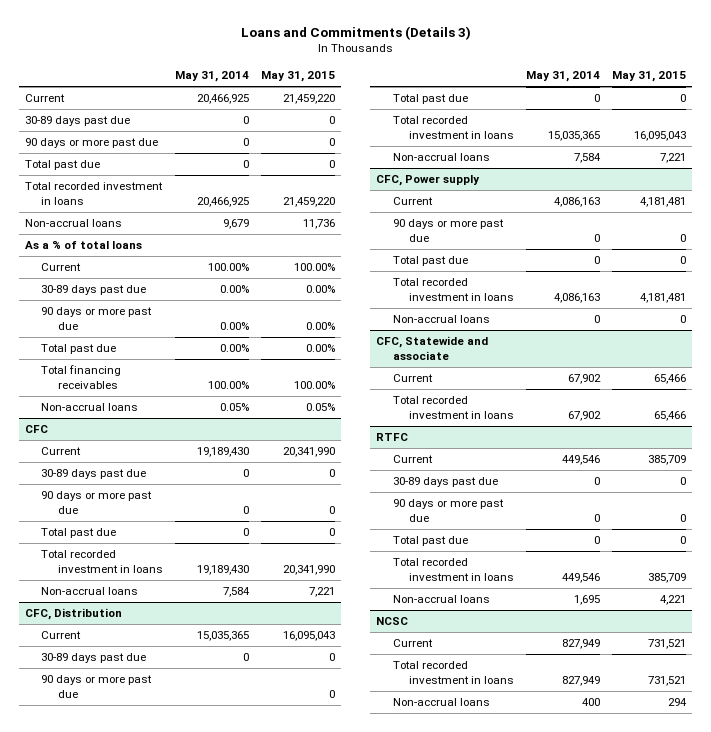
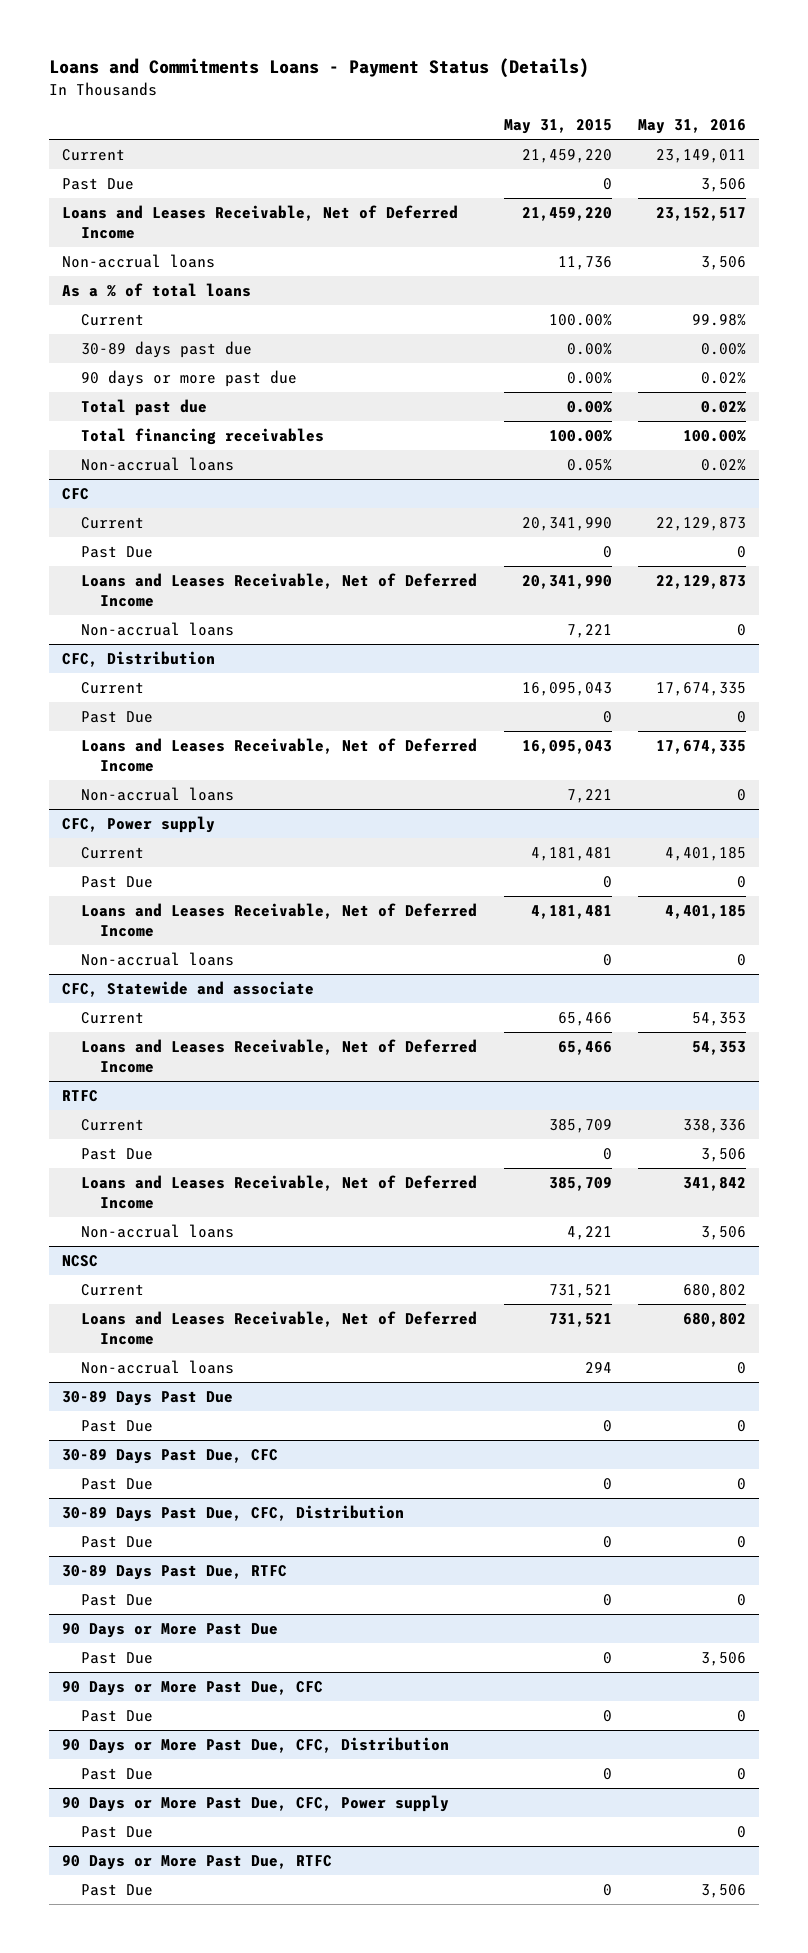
- Loans and Commitments (Details 3)
+ Loans and Commitments Loans - Payment Status (Details)
- | May 31, 2014 | May 31, 2015
+ | May 31, 2015 | May 31, 2016
- 30-89 days past due | 0 | 0
- 90 days or more past due | 0 | 0
- Total past due | 0 | 0
- Total recorded investment in loans | 20,466,925 | 21,459,220
+ Past Due | 0 | 3,506
+ Loans and Leases Receivable, Net of Deferred Income | 21,459,220 | 23,152,517
@ CFC
- 30-89 days past due | 0 | 0
- 90 days or more past due | 0 | 0
- Total past due | 0 | 0
- Total recorded investment in loans | 19,189,430 | 20,341,990
+ Past Due | 0 | 0
+ Loans and Leases Receivable, Net of Deferred Income | 20,341,990 | 22,129,873
@ CFC, Distribution
- 30-89 days past due | 0 | 0
- 90 days or more past due | | 0
- Total past due | 0 | 0
- Total recorded investment in loans | 15,035,365 | 16,095,043
+ Past Due | 0 | 0
+ Loans and Leases Receivable, Net of Deferred Income | 16,095,043 | 17,674,335
@ CFC, Power supply
- 90 days or more past due | 0 | 0
- Total past due | 0 | 0
- Total recorded investment in loans | 4,086,163 | 4,181,481
+ Past Due | 0 | 0
+ Loans and Leases Receivable, Net of Deferred Income | 4,181,481 | 4,401,185
@ CFC, Statewide and associate
- Total recorded investment in loans | 67,902 | 65,466
+ Loans and Leases Receivable, Net of Deferred Income | 65,466 | 54,353
@ RTFC
- 30-89 days past due | 0 | 0
- 90 days or more past due | 0 | 0
- Total past due | 0 | 0
- Total recorded investment in loans | 449,546 | 385,709
+ Past Due | 0 | 3,506
+ Loans and Leases Receivable, Net of Deferred Income | 385,709 | 341,842
@ NCSC
- Total recorded investment in loans | 827,949 | 731,521
+ Loans and Leases Receivable, Net of Deferred Income | 731,521 | 680,802
+ 30-89 Days Past Due
+ Past Due | 0 | 0
+ 30-89 Days Past Due, CFC
+ Past Due | 0 | 0
+ 30-89 Days Past Due, CFC, Distribution
+ Past Due | 0 | 0
+ 30-89 Days Past Due, RTFC
+ Past Due | 0 | 0
+ 90 Days or More Past Due
+ Past Due | 0 | 3,506
+ 90 Days or More Past Due, CFC
+ Past Due | 0 | 0
+ 90 Days or More Past Due, CFC, Distribution
+ Past Due | 0 | 0
+ 90 Days or More Past Due, CFC, Power supply
+ Past Due | | 0
+ 90 Days or More Past Due, RTFC
+ Past Due | 0 | 3,506

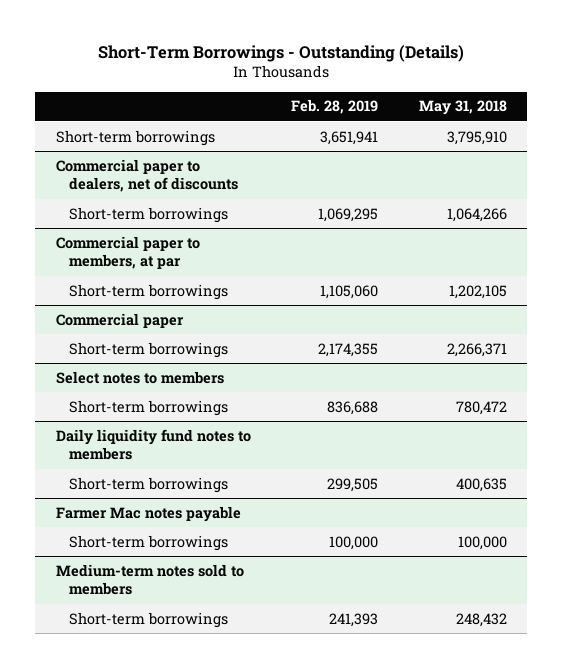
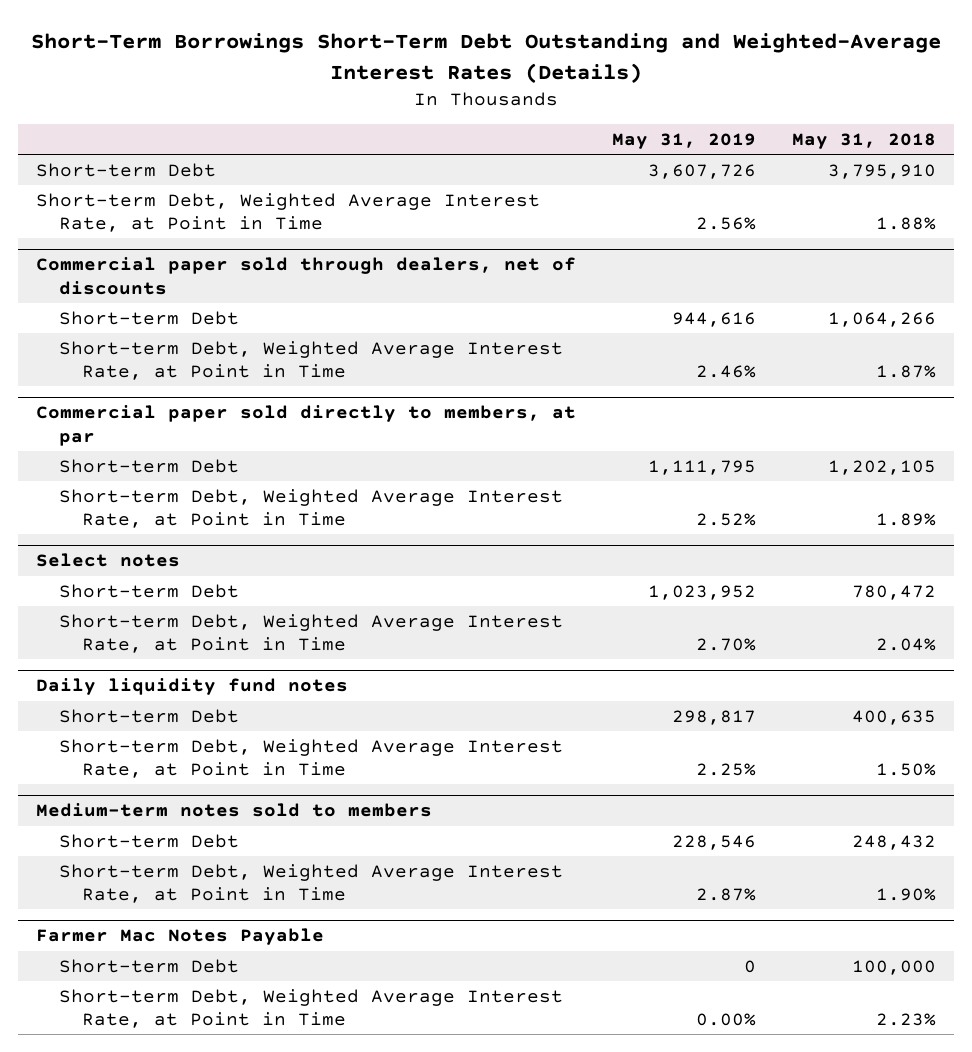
- Short-Term Borrowings - Outstanding (Details)
+ Short-Term Borrowings Short-Term Debt Outstanding and Weighted-Average Interest Rates (Details)
- | Feb. 28, 2019 | May 31, 2018
+ | May 31, 2019 | May 31, 2018
- Short-term borrowings | 3,651,941 | 3,795,910
- Commercial paper to dealers, net of discounts
- Short-term borrowings | 1,069,295 | 1,064,266
- Commercial paper to members, at par
- Short-term borrowings | 1,105,060 | 1,202,105
- Commercial paper
- Short-term borrowings | 2,174,355 | 2,266,371
- Select notes to members
- Short-term borrowings | 836,688 | 780,472
- Daily liquidity fund notes to members
- Short-term borrowings | 299,505 | 400,635
- Farmer Mac notes payable
- Short-term borrowings | 100,000 | 100,000
+ Short-term Debt | 3,607,726 | 3,795,910
+ Short-term Debt, Weighted Average Interest Rate, at Point in Time | 2.56% | 1.88%
+ Commercial paper sold through dealers, net of discounts
+ Short-term Debt | 944,616 | 1,064,266
+ Short-term Debt, Weighted Average Interest Rate, at Point in Time | 2.46% | 1.87%
+ Commercial paper sold directly to members, at par
+ Short-term Debt | 1,111,795 | 1,202,105
+ Short-term Debt, Weighted Average Interest Rate, at Point in Time | 2.52% | 1.89%
+ Select notes
+ Short-term Debt | 1,023,952 | 780,472
+ Short-term Debt, Weighted Average Interest Rate, at Point in Time | 2.70% | 2.04%
+ Daily liquidity fund notes
+ Short-term Debt | 298,817 | 400,635
+ Short-term Debt, Weighted Average Interest Rate, at Point in Time | 2.25% | 1.50%
@ Medium-term notes sold to members
- Short-term borrowings | 241,393 | 248,432
+ Short-term Debt | 228,546 | 248,432
+ Short-term Debt, Weighted Average Interest Rate, at Point in Time | 2.87% | 1.90%
+ Farmer Mac Notes Payable
+ Short-term Debt | 0 | 100,000
+ Short-term Debt, Weighted Average Interest Rate, at Point in Time | 0.00% | 2.23%

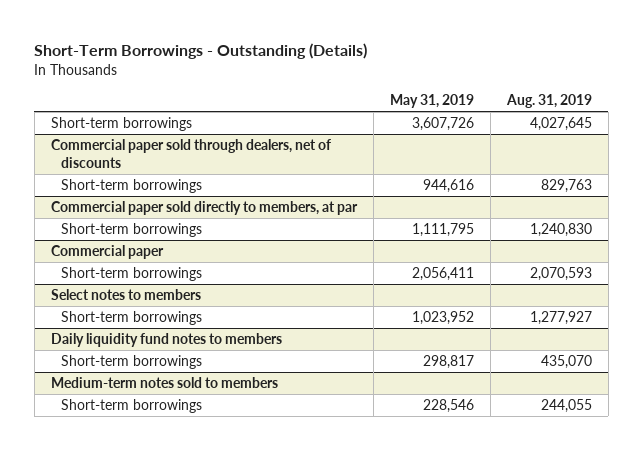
- Short-Term Borrowings Short-Term Debt Outstanding and Weighted-Average Interest Rates (Details)
+ Short-Term Borrowings - Outstanding (Details)
- | May 31, 2019 | May 31, 2018
+ | May 31, 2019 | Aug. 31, 2019
- Short-term Debt | 3,607,726 | 3,795,910
- Short-term Debt, Weighted Average Interest Rate, at Point in Time | 2.56% | 1.88%
+ Short-term borrowings | 3,607,726 | 4,027,645
@ Commercial paper sold through dealers, net of discounts
- Short-term Debt | 944,616 | 1,064,266
- Short-term Debt, Weighted Average Interest Rate, at Point in Time | 2.46% | 1.87%
+ Short-term borrowings | 944,616 | 829,763
@ Commercial paper sold directly to members, at par
- Short-term Debt | 1,111,795 | 1,202,105
- Short-term Debt, Weighted Average Interest Rate, at Point in Time | 2.52% | 1.89%
- Select notes
- Short-term Debt | 1,023,952 | 780,472
- Short-term Debt, Weighted Average Interest Rate, at Point in Time | 2.70% | 2.04%
- Daily liquidity fund notes
- Short-term Debt | 298,817 | 400,635
- Short-term Debt, Weighted Average Interest Rate, at Point in Time | 2.25% | 1.50%
@ Commercial paper sold directly to members, at par
+ Short-term borrowings | 1,111,795 | 1,240,830
+ Commercial paper
+ Short-term borrowings | 2,056,411 | 2,070,593
+ Select notes to members
+ Short-term borrowings | 1,023,952 | 1,277,927
+ Daily liquidity fund notes to members
+ Short-term borrowings | 298,817 | 435,070
@ Medium-term notes sold to members
- Short-term Debt | 228,546 | 248,432
- Short-term Debt, Weighted Average Interest Rate, at Point in Time | 2.87% | 1.90%
- Farmer Mac Notes Payable
- Short-term Debt | 0 | 100,000
- Short-term Debt, Weighted Average Interest Rate, at Point in Time | 0.00% | 2.23%
@ Medium-term notes sold to members
+ Short-term borrowings | 228,546 | 244,055

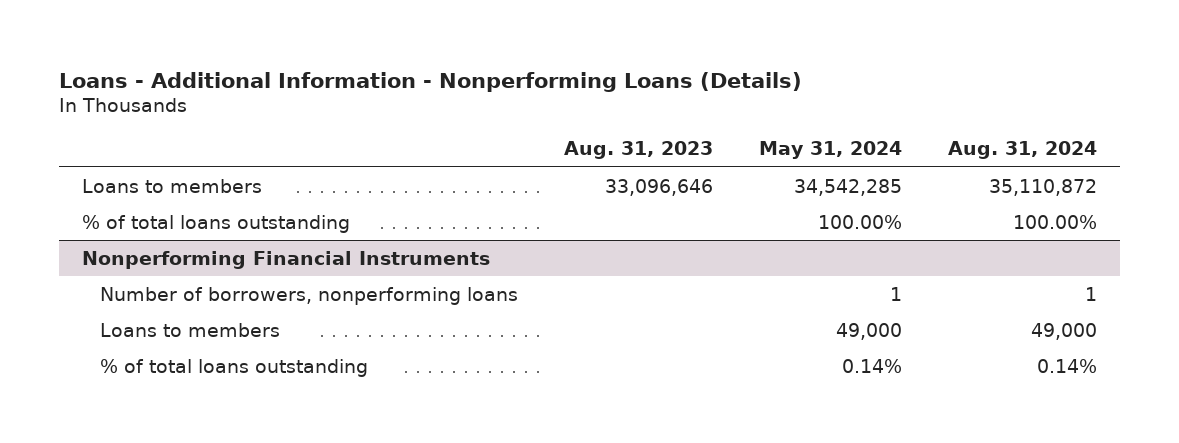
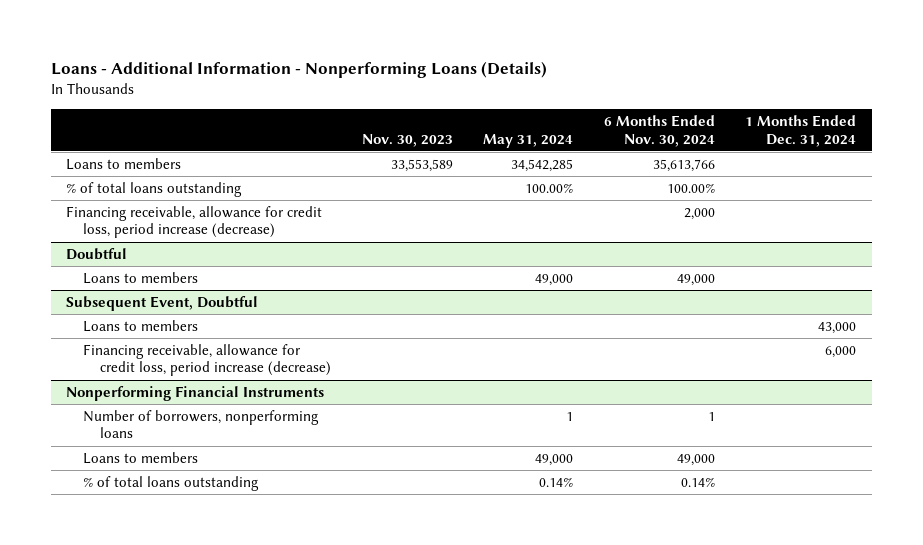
- | Aug. 31, 2023 | May 31, 2024 | Aug. 31, 2024
+ | Nov. 30, 2023 | May 31, 2024 | 6 Months Ended Nov. 30, 2024 | 1 Months Ended Dec. 31, 2024
+ Financing receivable, allowance for credit loss, period increase (decrease) | | | 2,000 |
+ Doubtful
+ Loans to members | | 49,000 | 49,000 |
+ Subsequent Event, Doubtful
+ Loans to members | | | | 43,000
+ Financing receivable, allowance for credit loss, period increase (decrease) | | | | 6,000

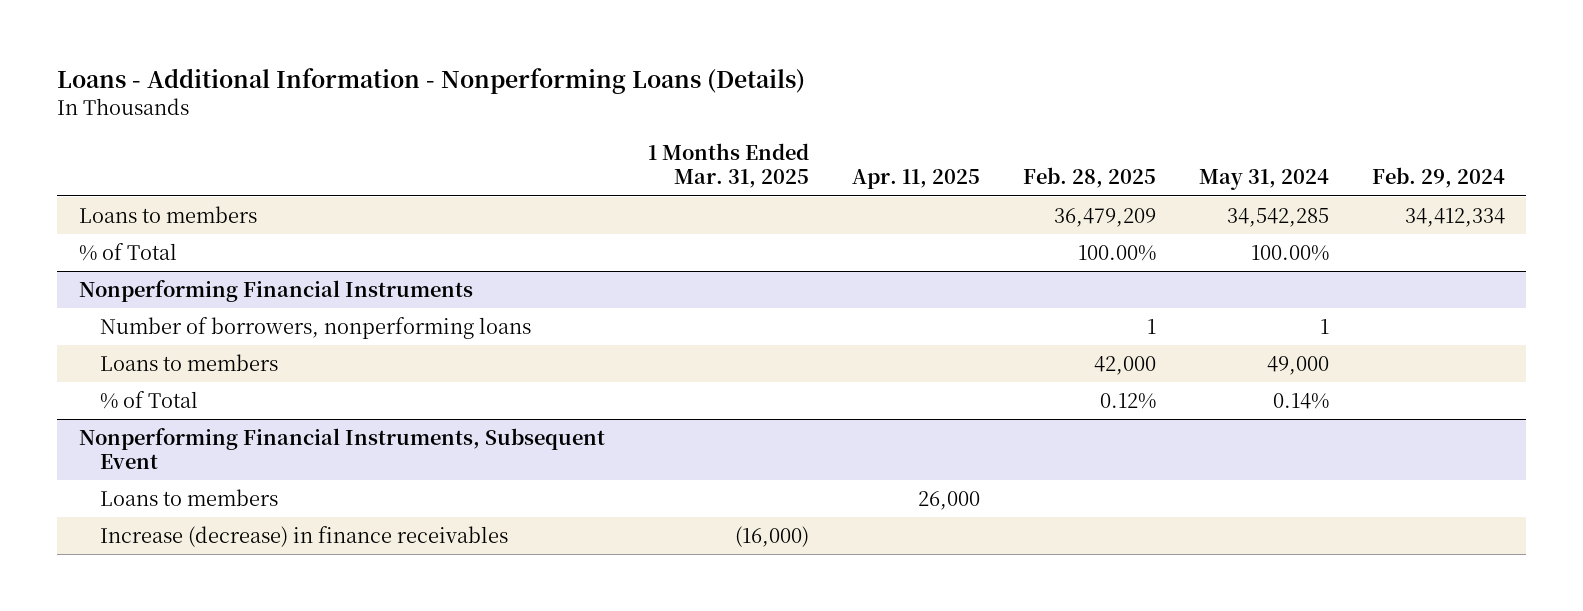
- | Nov. 30, 2023 | May 31, 2024 | 6 Months Ended Nov. 30, 2024 | 1 Months Ended Dec. 31, 2024
+ | 1 Months Ended Mar. 31, 2025 | Apr. 11, 2025 | Feb. 28, 2025 | May 31, 2024 | Feb. 29, 2024
- % of total loans outstanding | | 100.00% | 100.00% |
- Financing receivable, allowance for credit loss, period increase (decrease) | | | 2,000 |
- Doubtful
- Loans to members | | 49,000 | 49,000 |
- Subsequent Event, Doubtful
- Loans to members | | | | 43,000
- Financing receivable, allowance for credit loss, period increase (decrease) | | | | 6,000
+ % of Total | | | 100.00% | 100.00% |
@ Nonperforming Financial Instruments
- % of total loans outstanding | | 0.14% | 0.14% |
+ % of Total | | | 0.12% | 0.14% |
+ Nonperforming Financial Instruments, Subsequent Event
+ Loans to members | | 26,000 | | |
+ Increase (decrease) in finance receivables | (16,000) | | | |

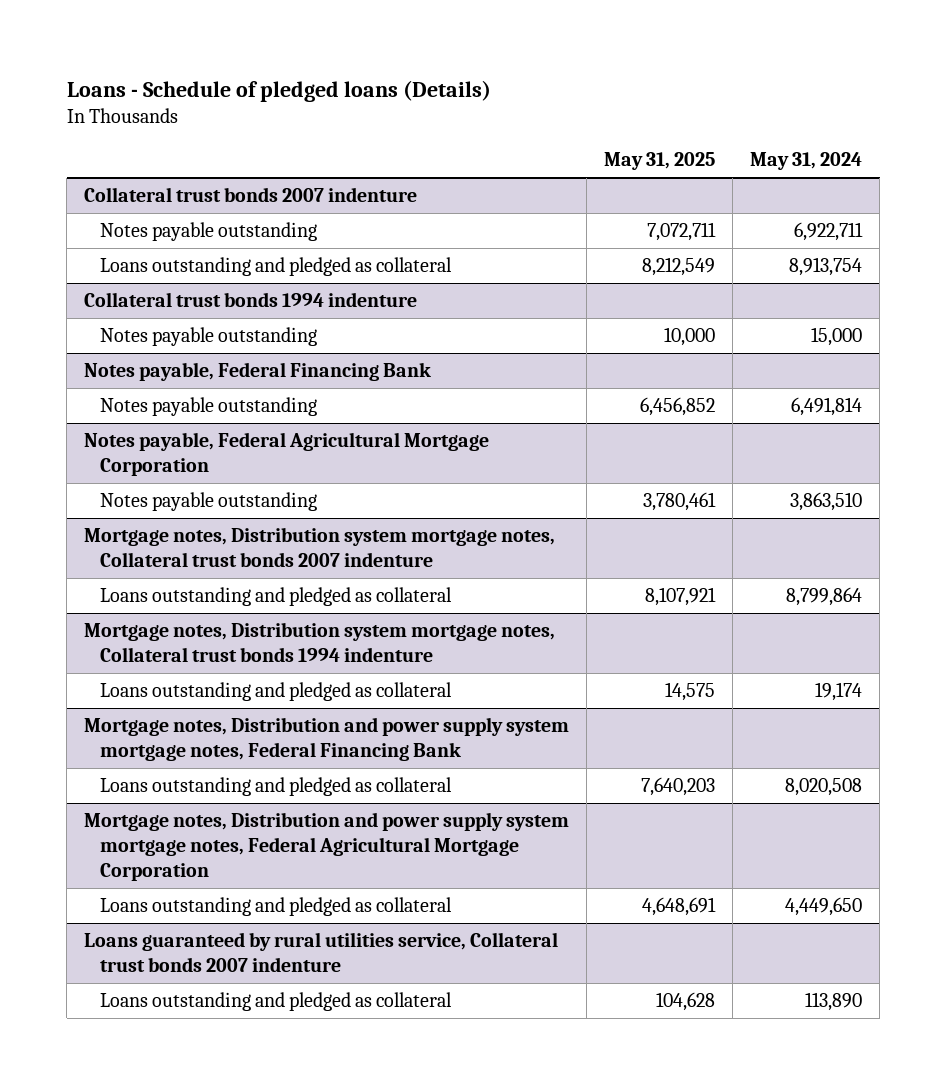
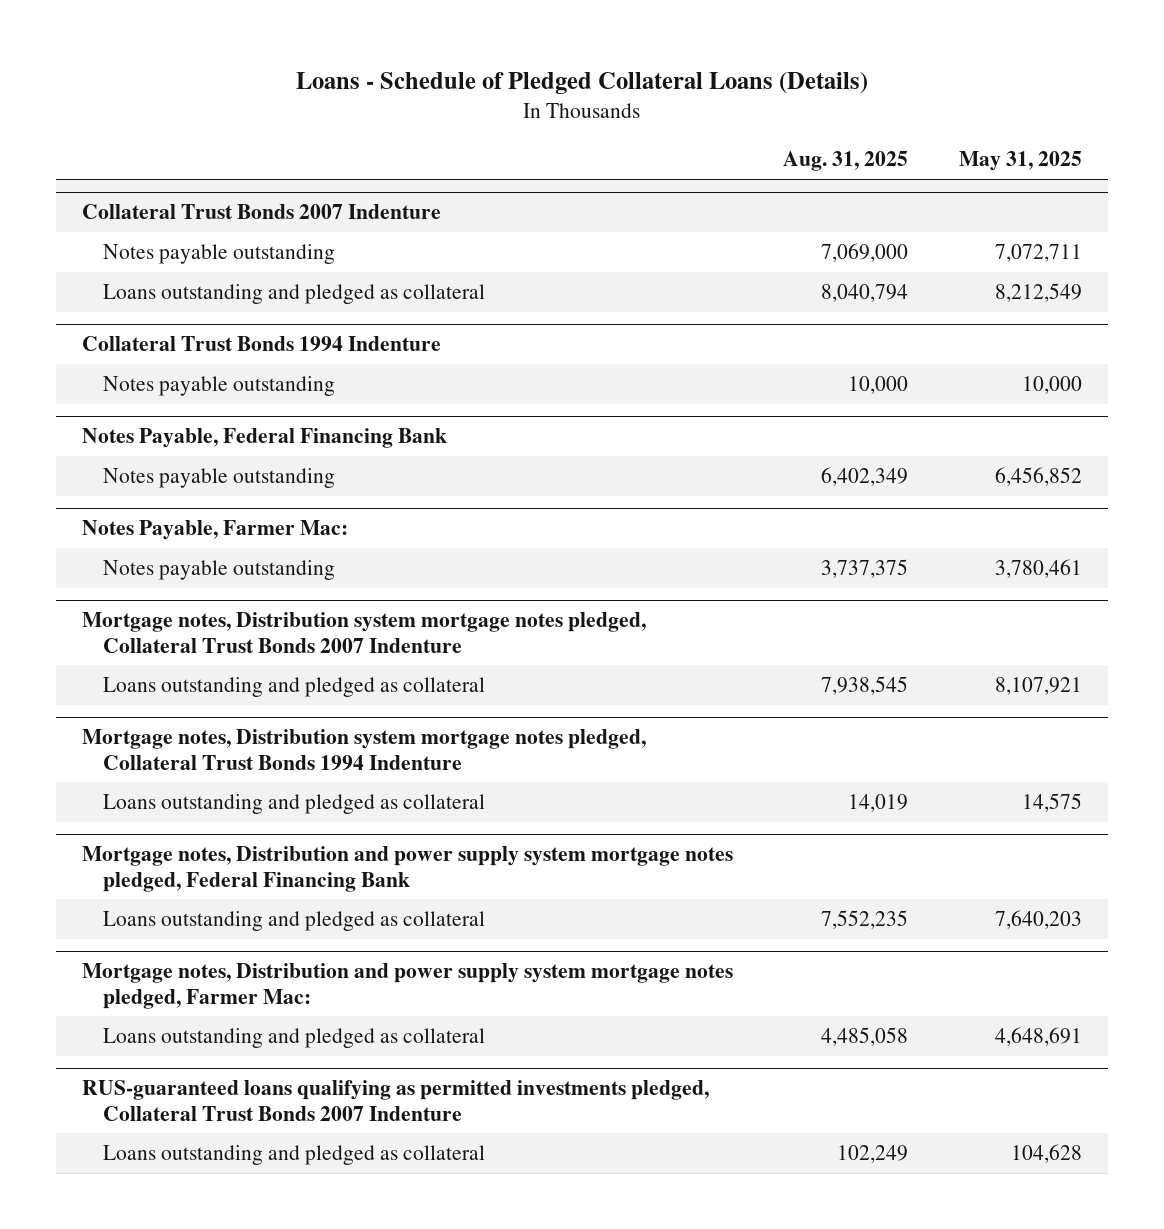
- Loans - Schedule of pledged loans (Details)
+ Loans - Schedule of Pledged Collateral Loans (Details)
- | May 31, 2025 | May 31, 2024
+ | Aug. 31, 2025 | May 31, 2025
- Collateral trust bonds 2007 indenture
+ Collateral Trust Bonds 2007 Indenture
- Collateral trust bonds 1994 indenture
+ Collateral Trust Bonds 1994 Indenture
- Notes payable, Federal Financing Bank
+ Notes Payable, Federal Financing Bank
- Notes payable, Federal Agricultural Mortgage Corporation
+ Notes Payable, Farmer Mac:
- Mortgage notes, Distribution system mortgage notes, Collateral trust bonds 2007 indenture
+ Mortgage notes, Distribution system mortgage notes pledged, Collateral Trust Bonds 2007 Indenture
- Mortgage notes, Distribution system mortgage notes, Collateral trust bonds 1994 indenture
+ Mortgage notes, Distribution system mortgage notes pledged, Collateral Trust Bonds 1994 Indenture
- Mortgage notes, Distribution and power supply system mortgage notes, Federal Financing Bank
+ Mortgage notes, Distribution and power supply system mortgage notes pledged, Federal Financing Bank
- Mortgage notes, Distribution and power supply system mortgage notes, Federal Agricultural Mortgage Corporation
+ Mortgage notes, Distribution and power supply system mortgage notes pledged, Farmer Mac:
- Loans guaranteed by rural utilities service, Collateral trust bonds 2007 indenture
+ RUS-guaranteed loans qualifying as permitted investments pledged, Collateral Trust Bonds 2007 Indenture

